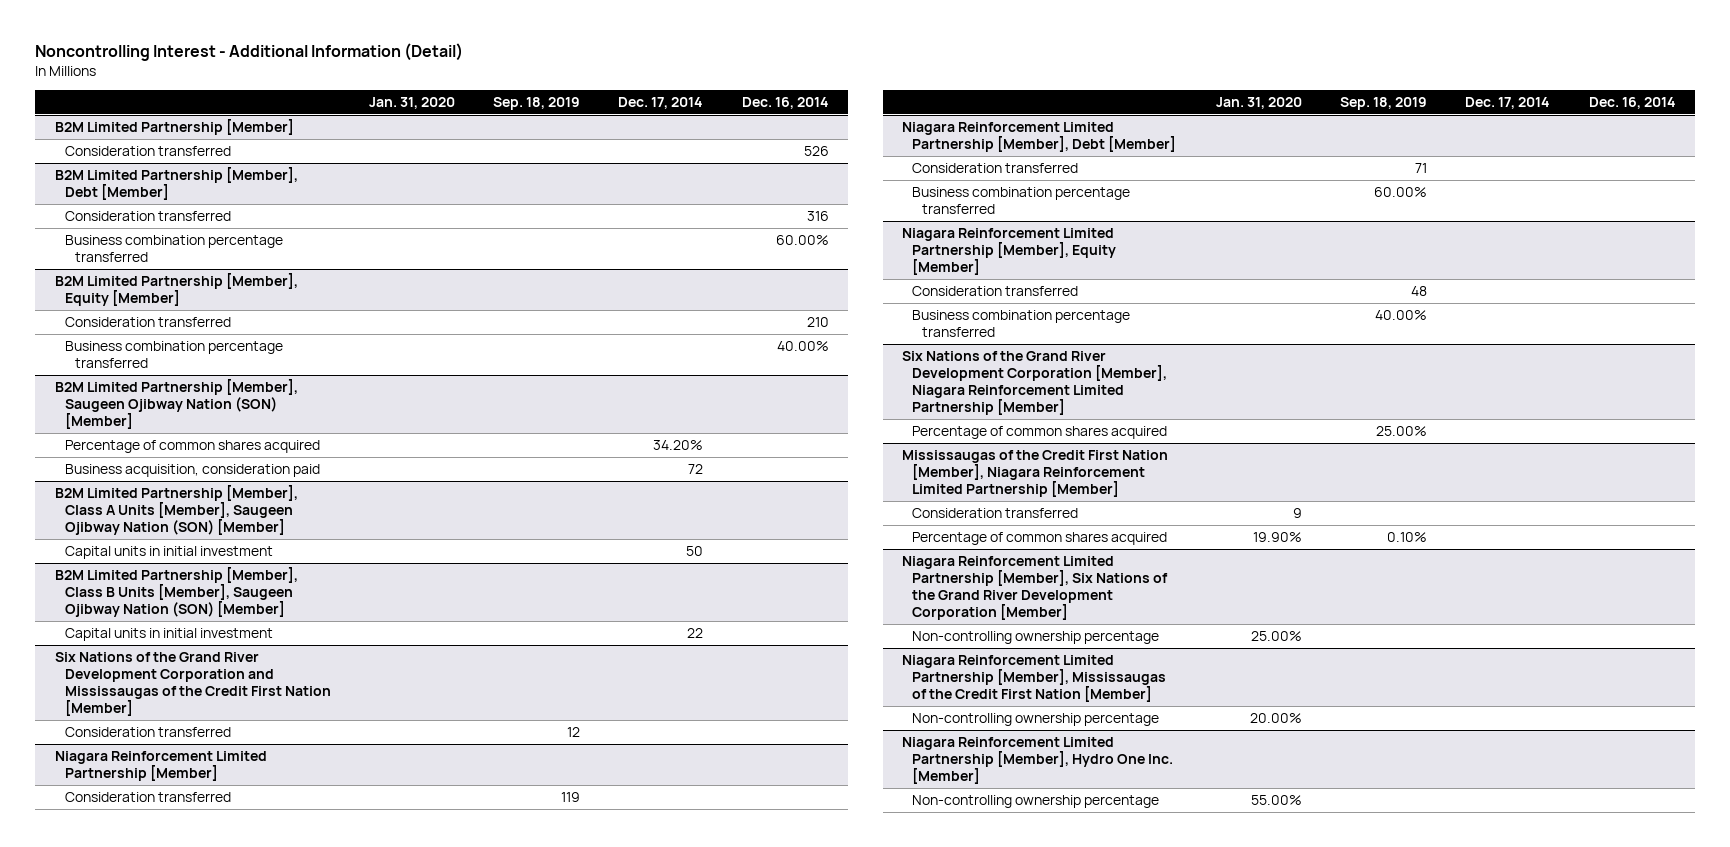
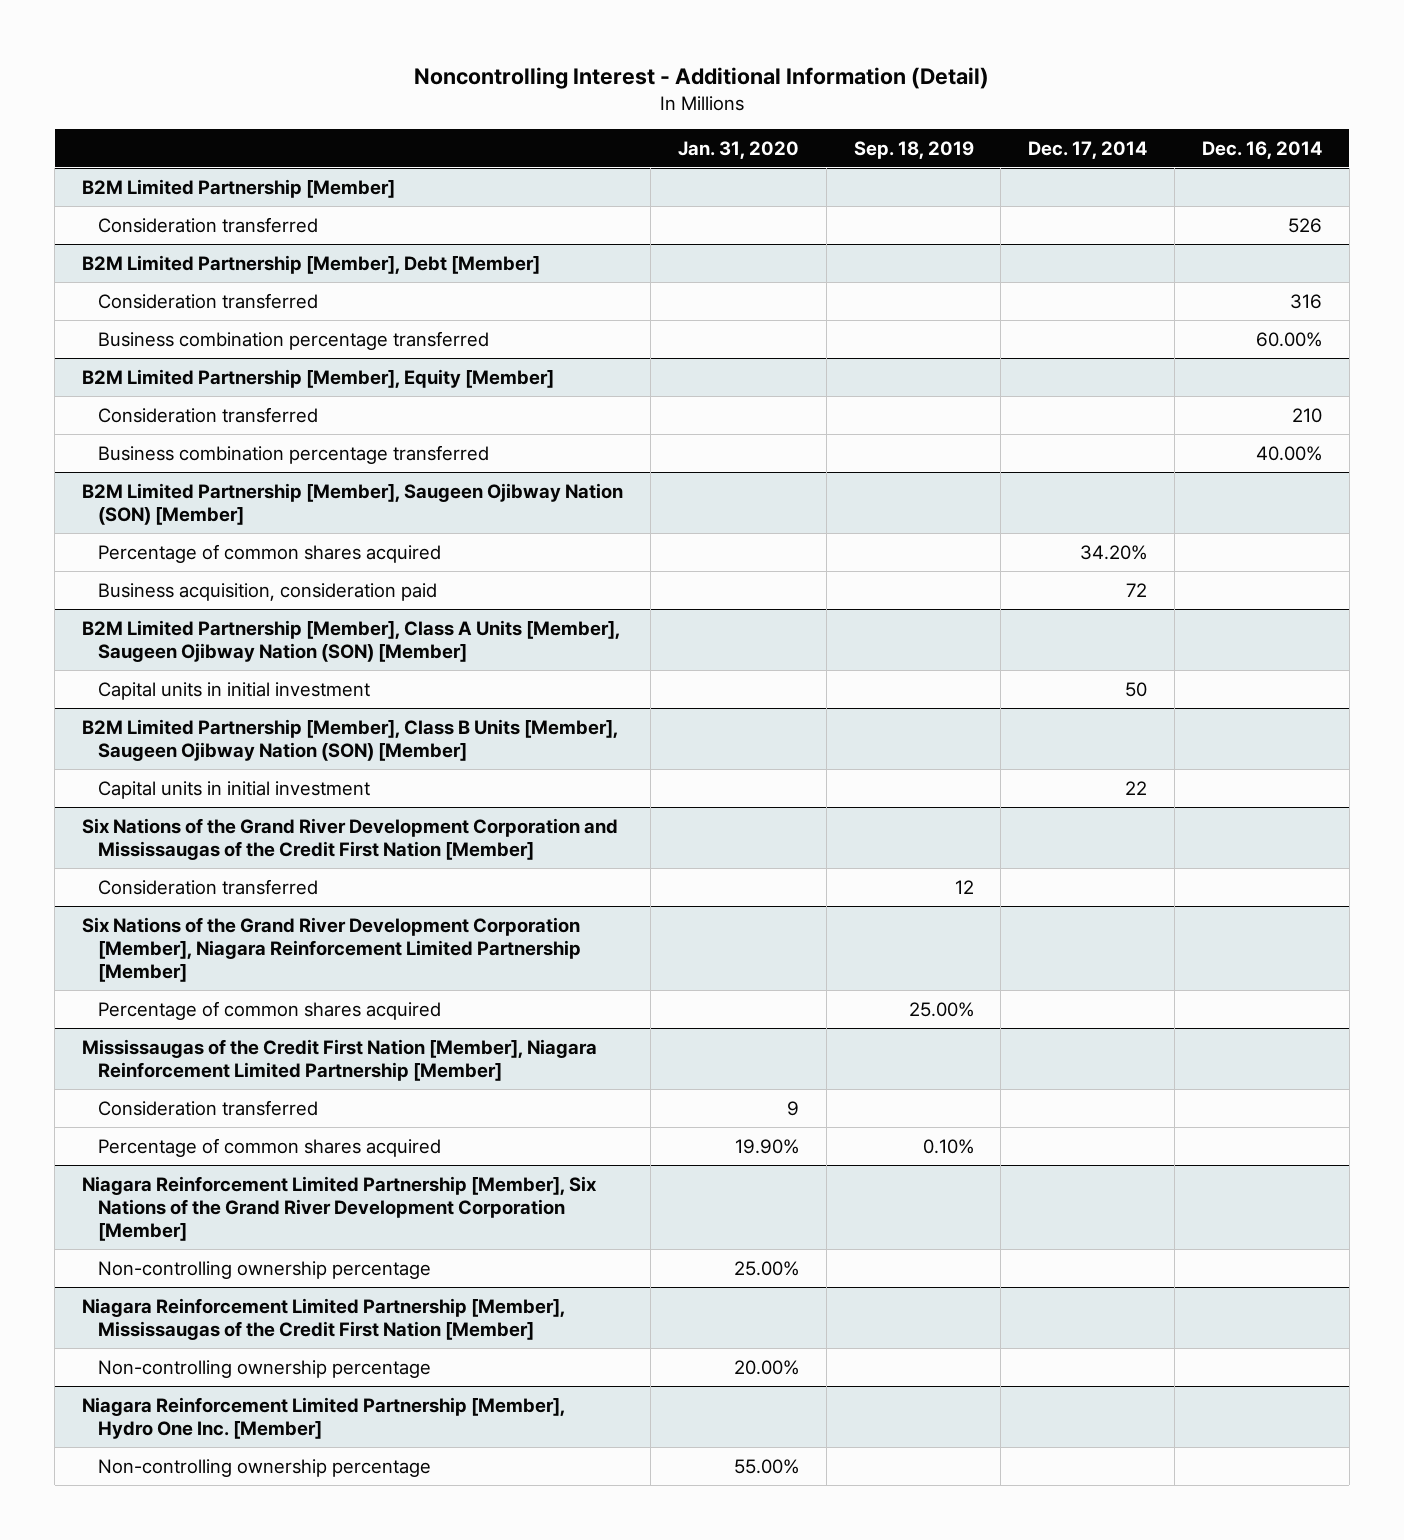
- Niagara Reinforcement Limited Partnership [Member]
- Consideration transferred | | 119 | |
- Niagara Reinforcement Limited Partnership [Member], Debt [Member]
- Consideration transferred | | 71 | |
- Business combination percentage transferred | | 60.00% | |
- Niagara Reinforcement Limited Partnership [Member], Equity [Member]
- Consideration transferred | | 48 | |
- Business combination percentage transferred | | 40.00% | |

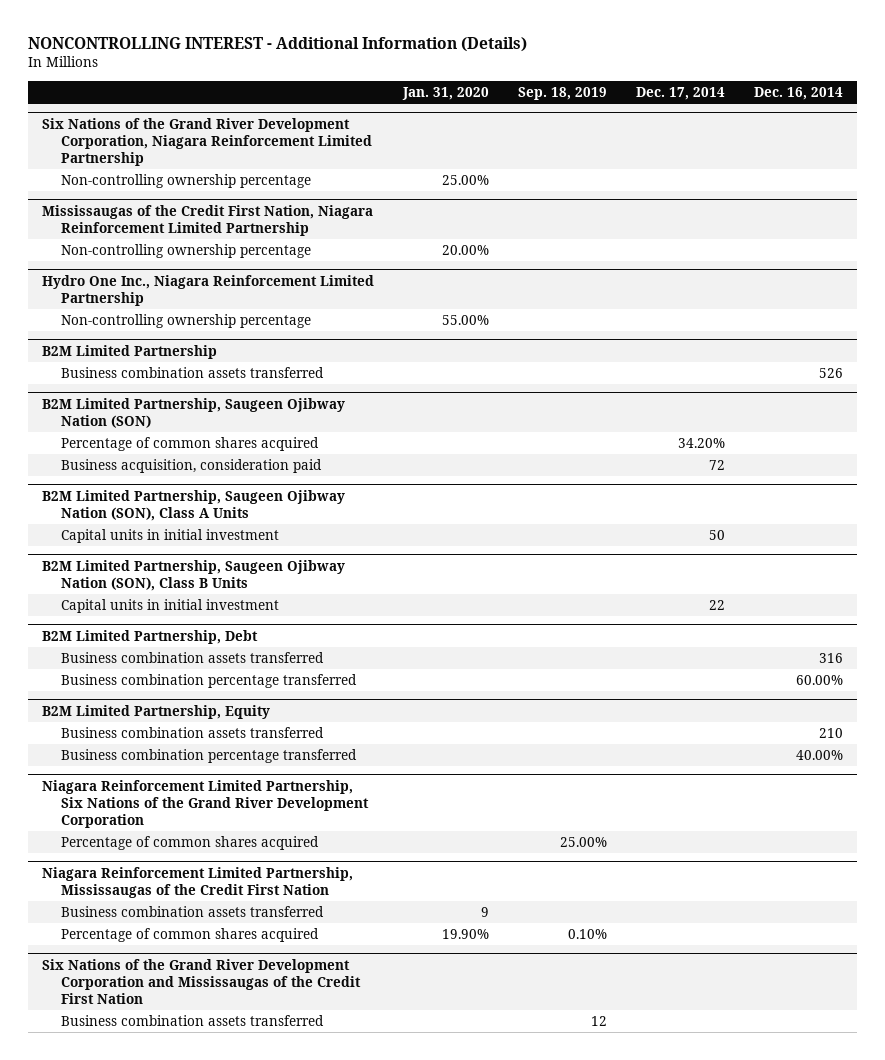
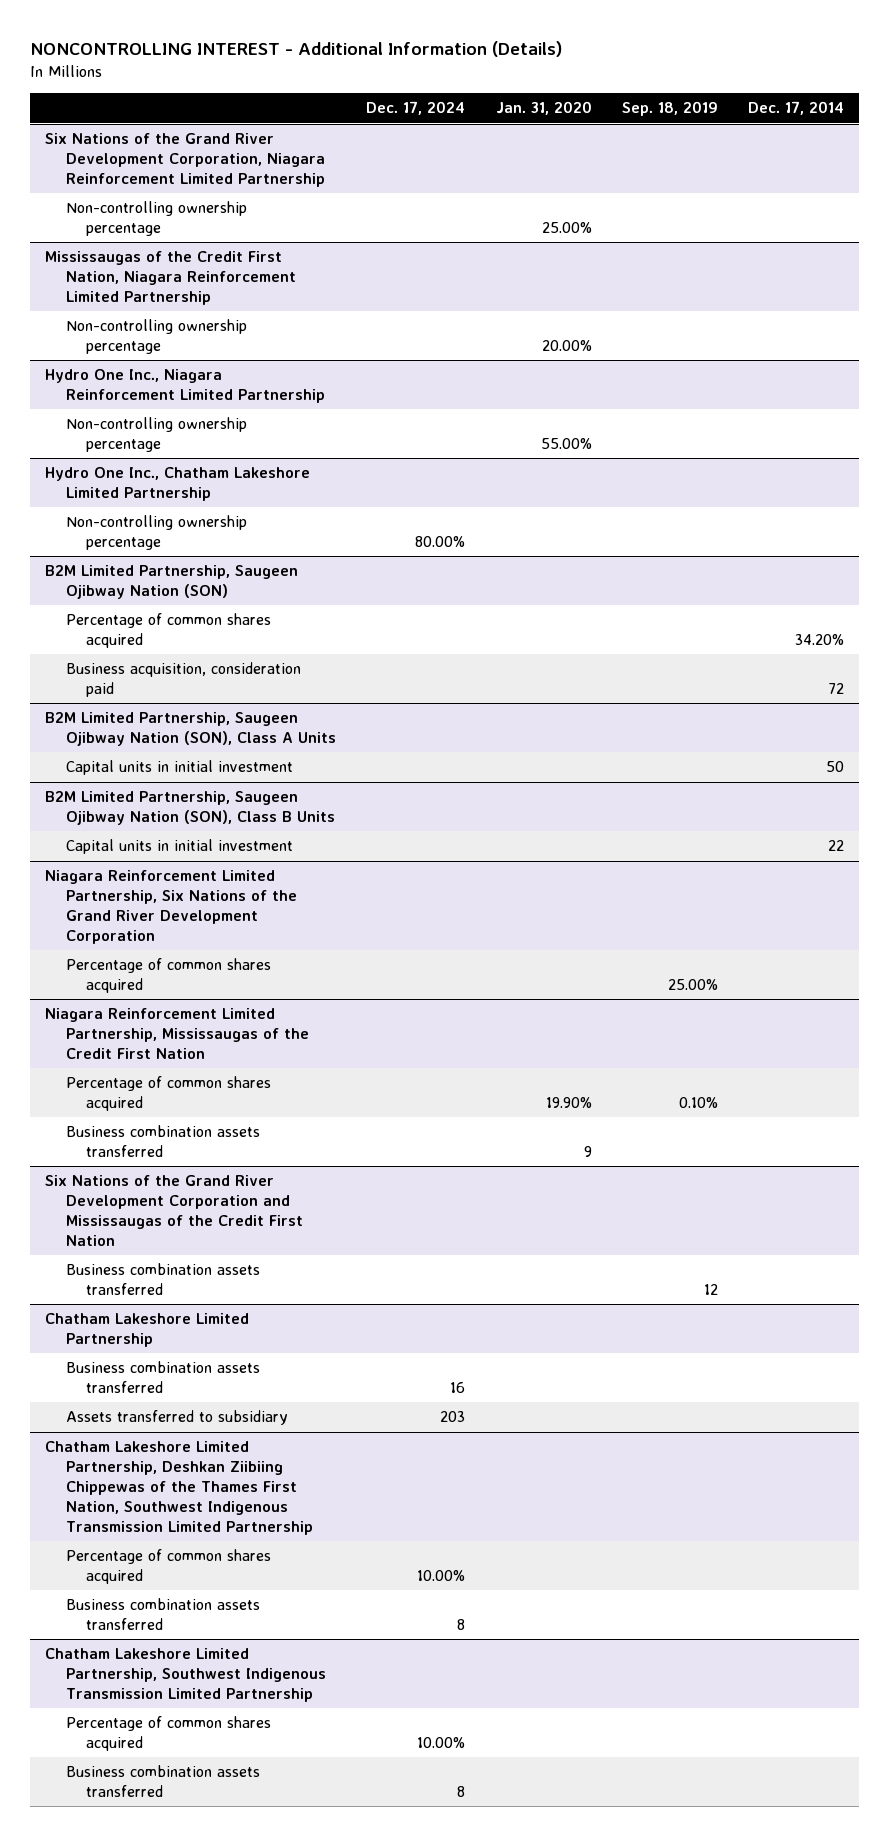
- | Jan. 31, 2020 | Sep. 18, 2019 | Dec. 17, 2014 | Dec. 16, 2014
+ | Dec. 17, 2024 | Jan. 31, 2020 | Sep. 18, 2019 | Dec. 17, 2014
- B2M Limited Partnership
- Business combination assets transferred | | | | 526
+ Hydro One Inc., Chatham Lakeshore Limited Partnership
+ Non-controlling ownership percentage | 80.00% | | |
- B2M Limited Partnership, Debt
- Business combination assets transferred | | | | 316
- Business combination percentage transferred | | | | 60.00%
- B2M Limited Partnership, Equity
- Business combination assets transferred | | | | 210
- Business combination percentage transferred | | | | 40.00%
@ Niagara Reinforcement Limited Partnership, Mississaugas of the Credit First Nation
moved down: Business combination assets transferred | | 9 | |
+ Chatham Lakeshore Limited Partnership
+ Business combination assets transferred | 16 | | |
+ Assets transferred to subsidiary | 203 | | |
+ Chatham Lakeshore Limited Partnership, Deshkan Ziibiing Chippewas of the Thames First Nation, Southwest Indigenous Transmission Limited Partnership
+ Percentage of common shares acquired | 10.00% | | |
+ Business combination assets transferred | 8 | | |
+ Chatham Lakeshore Limited Partnership, Southwest Indigenous Transmission Limited Partnership
+ Percentage of common shares acquired | 10.00% | | |
+ Business combination assets transferred | 8 | | |

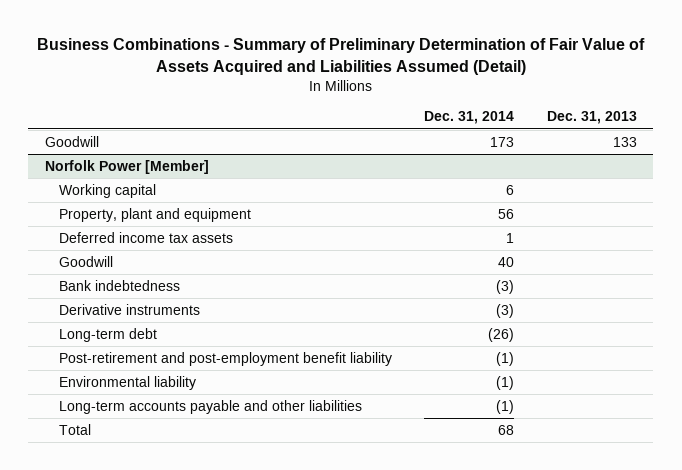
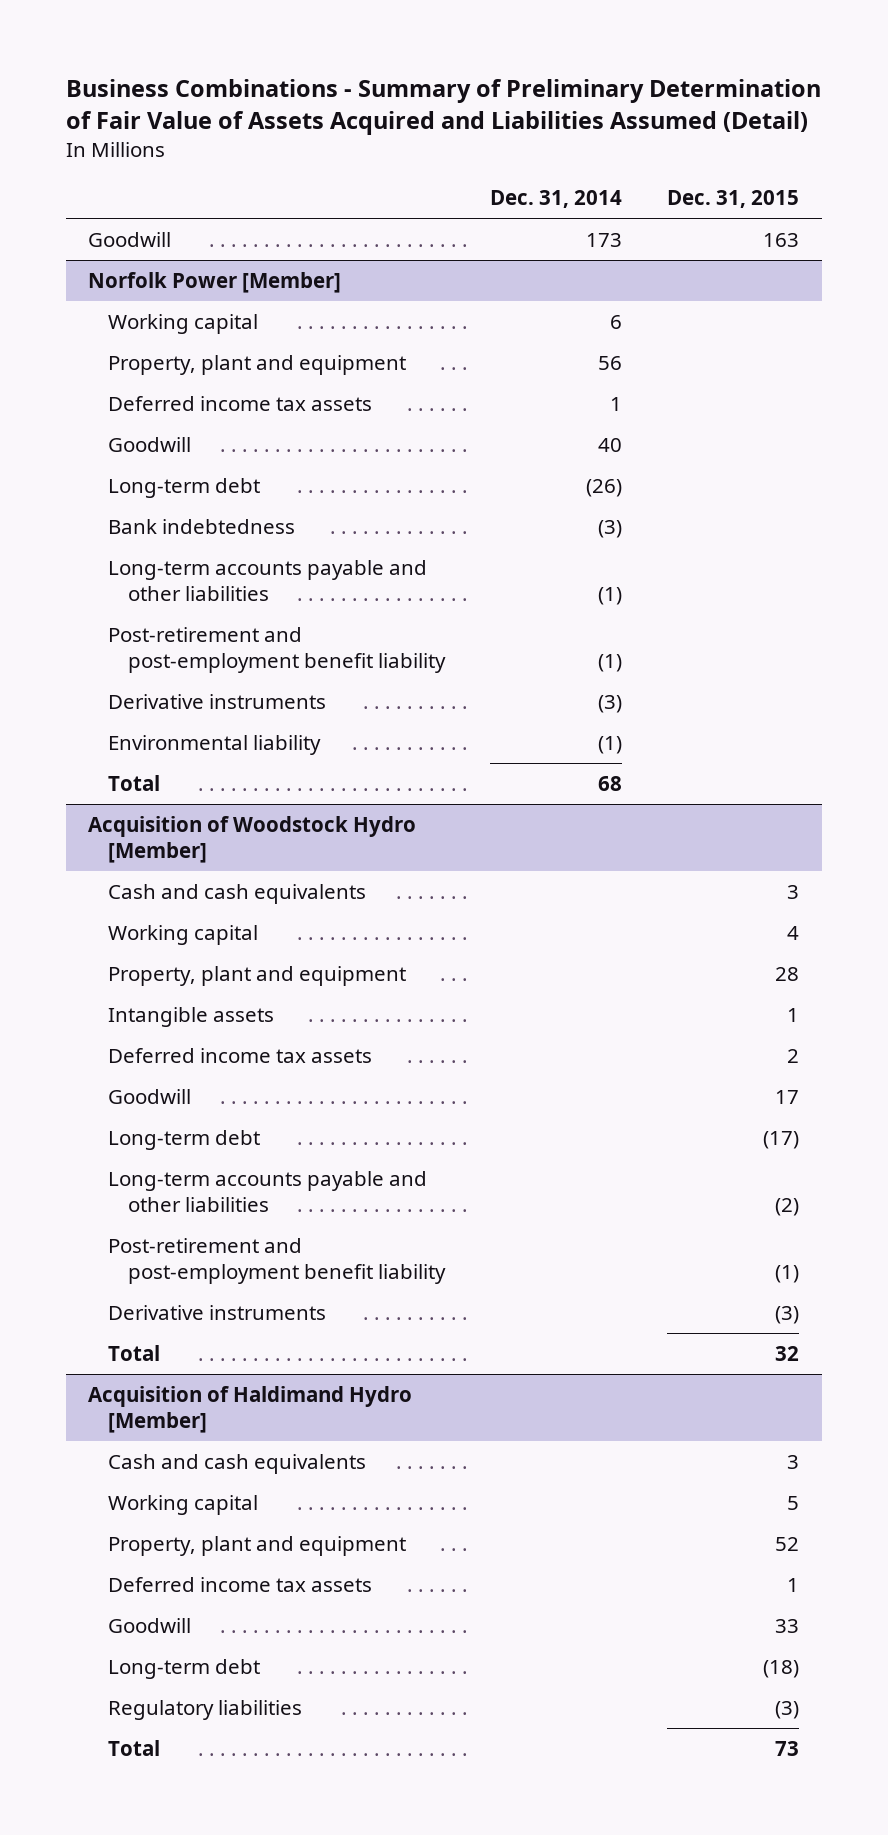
- | Dec. 31, 2014 | Dec. 31, 2013
+ | Dec. 31, 2014 | Dec. 31, 2015
@ Norfolk Power [Member]
moved down: Bank indebtedness | (3) |
moved up: Long-term accounts payable and other liabilities | (1) |
moved down: Derivative instruments | (3) |
+ Acquisition of Woodstock Hydro [Member]
+ Cash and cash equivalents | | 3
+ Working capital | | 4
+ Property, plant and equipment | | 28
+ Intangible assets | | 1
+ Deferred income tax assets | | 2
+ Goodwill | | 17
+ Long-term debt | | (17)
+ Long-term accounts payable and other liabilities | | (2)
+ Post-retirement and post-employment benefit liability | | (1)
+ Derivative instruments | | (3)
+ Total | | 32
+ Acquisition of Haldimand Hydro [Member]
+ Cash and cash equivalents | | 3
+ Working capital | | 5
+ Property, plant and equipment | | 52
+ Deferred income tax assets | | 1
+ Goodwill | | 33
+ Long-term debt | | (18)
+ Regulatory liabilities | | (3)
+ Total | | 73

